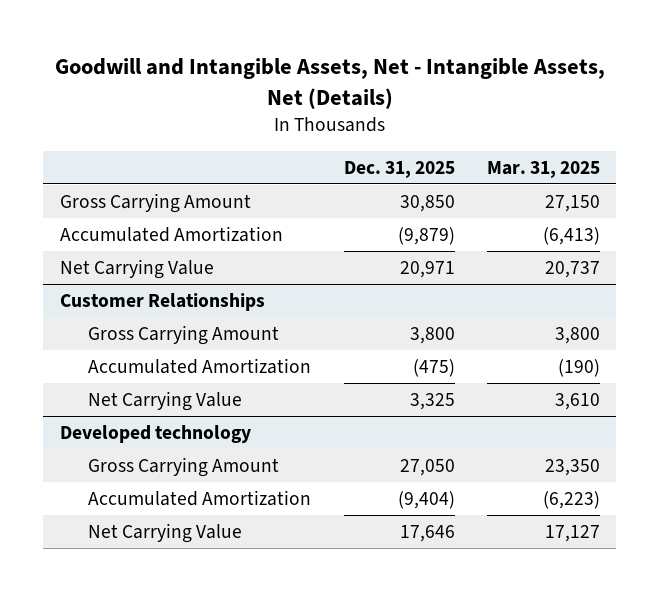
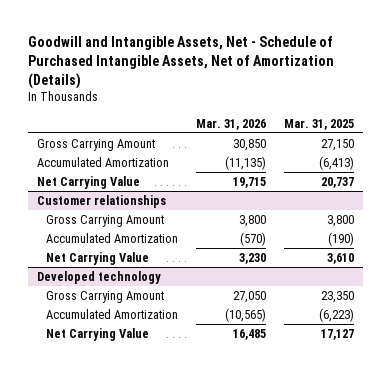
- Goodwill and Intangible Assets, Net - Intangible Assets, Net (Details)
+ Goodwill and Intangible Assets, Net - Schedule of Purchased Intangible Assets, Net of Amortization (Details)
- | Dec. 31, 2025 | Mar. 31, 2025
+ | Mar. 31, 2026 | Mar. 31, 2025
- Customer Relationships
+ Customer relationships

